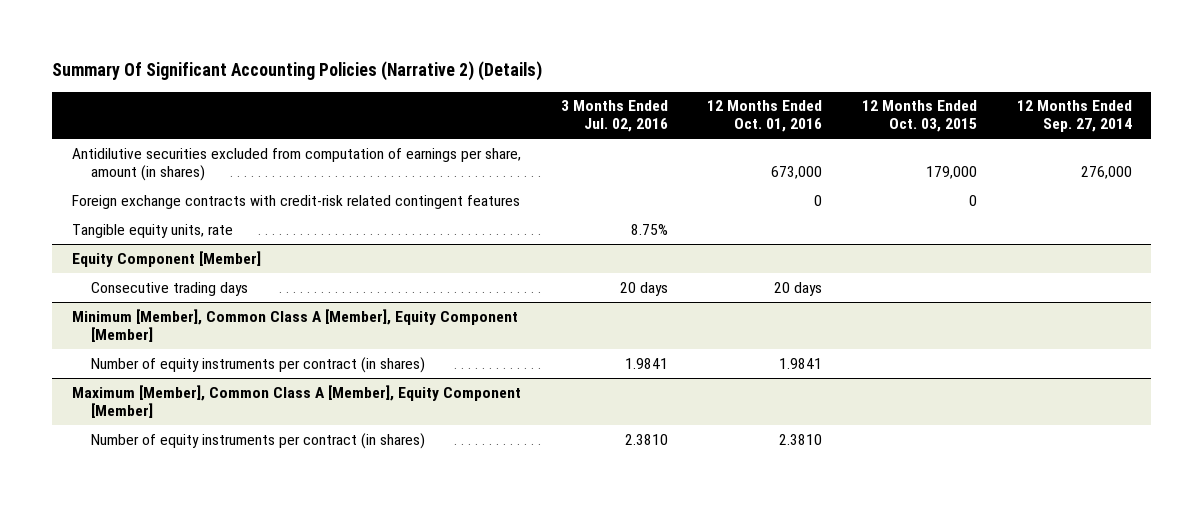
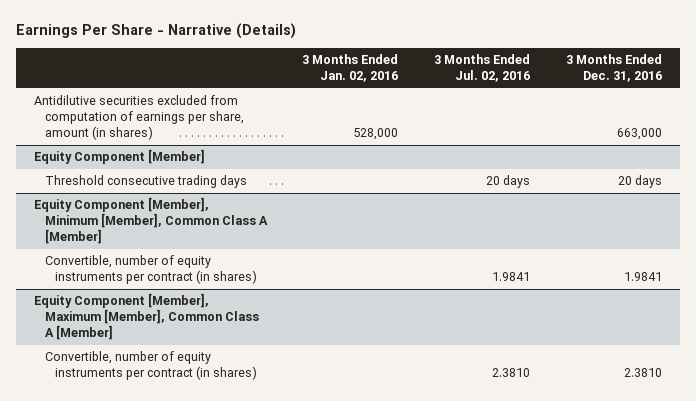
- Summary Of Significant Accounting Policies (Narrative 2) (Details)
+ Earnings Per Share - Narrative (Details)
- | 3 Months Ended Jul. 02, 2016 | 12 Months Ended Oct. 01, 2016 | 12 Months Ended Oct. 03, 2015 | 12 Months Ended Sep. 27, 2014
+ | 3 Months Ended Jan. 02, 2016 | 3 Months Ended Jul. 02, 2016 | 3 Months Ended Dec. 31, 2016
- Foreign exchange contracts with credit-risk related contingent features | | 0 | 0 |
- Tangible equity units, rate | 8.75% | | |
@ Equity Component [Member]
- Consecutive trading days | 20 days | 20 days | |
- Minimum [Member], Common Class A [Member], Equity Component [Member]
- Number of equity instruments per contract (in shares) | 1.9841 | 1.9841 | |
- Maximum [Member], Common Class A [Member], Equity Component [Member]
- Number of equity instruments per contract (in shares) | 2.3810 | 2.3810 | |
@ Equity Component [Member]
+ Threshold consecutive trading days | | 20 days | 20 days
+ Equity Component [Member], Minimum [Member], Common Class A [Member]
+ Convertible, number of equity instruments per contract (in shares) | | 1.9841 | 1.9841
+ Equity Component [Member], Maximum [Member], Common Class A [Member]
+ Convertible, number of equity instruments per contract (in shares) | | 2.3810 | 2.3810

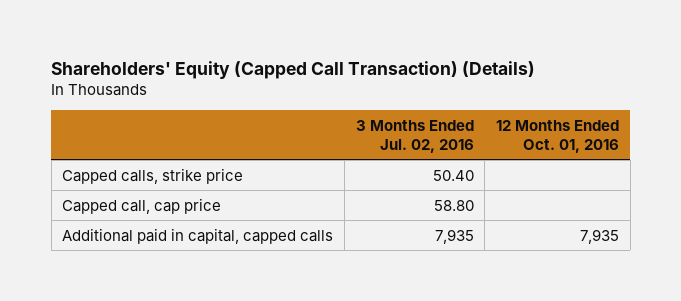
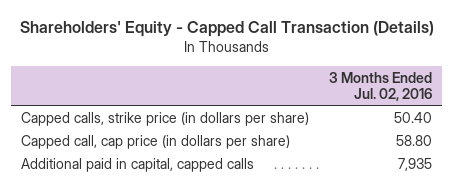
- Shareholders' Equity (Capped Call Transaction) (Details)
+ Shareholders' Equity - Capped Call Transaction (Details)
- | 3 Months Ended Jul. 02, 2016 | 12 Months Ended Oct. 01, 2016
+ | 3 Months Ended Jul. 02, 2016
- Capped calls, strike price | 50.40 |
- Capped call, cap price | 58.80 |
+ Capped calls, strike price (in dollars per share) | 50.40
+ Capped call, cap price (in dollars per share) | 58.80

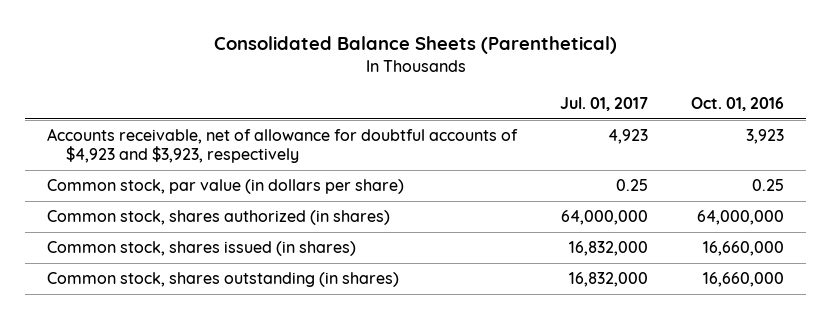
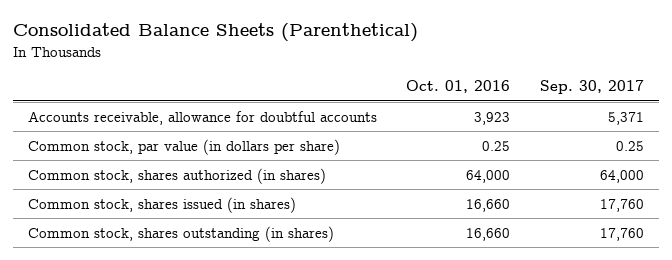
- | Jul. 01, 2017 | Oct. 01, 2016
+ | Oct. 01, 2016 | Sep. 30, 2017
- Accounts receivable, net of allowance for doubtful accounts of $4,923 and $3,923, respectively | 4,923 | 3,923
+ Accounts receivable, allowance for doubtful accounts | 3,923 | 5,371
- Common stock, shares authorized (in shares) | 64,000,000 | 64,000,000
- Common stock, shares issued (in shares) | 16,832,000 | 16,660,000
- Common stock, shares outstanding (in shares) | 16,832,000 | 16,660,000
+ Common stock, shares authorized (in shares) | 64,000 | 64,000
+ Common stock, shares issued (in shares) | 16,660 | 17,760
+ Common stock, shares outstanding (in shares) | 16,660 | 17,760

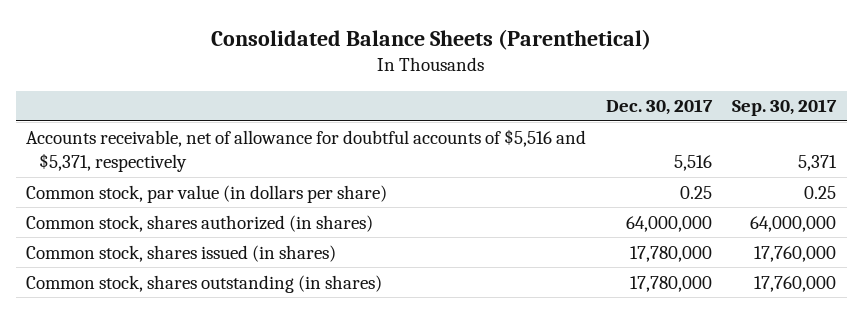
- | Oct. 01, 2016 | Sep. 30, 2017
+ | Dec. 30, 2017 | Sep. 30, 2017
- Accounts receivable, allowance for doubtful accounts | 3,923 | 5,371
+ Accounts receivable, net of allowance for doubtful accounts of $5,516 and $5,371, respectively | 5,516 | 5,371
- Common stock, shares authorized (in shares) | 64,000 | 64,000
- Common stock, shares issued (in shares) | 16,660 | 17,760
- Common stock, shares outstanding (in shares) | 16,660 | 17,760
+ Common stock, shares authorized (in shares) | 64,000,000 | 64,000,000
+ Common stock, shares issued (in shares) | 17,780,000 | 17,760,000
+ Common stock, shares outstanding (in shares) | 17,780,000 | 17,760,000

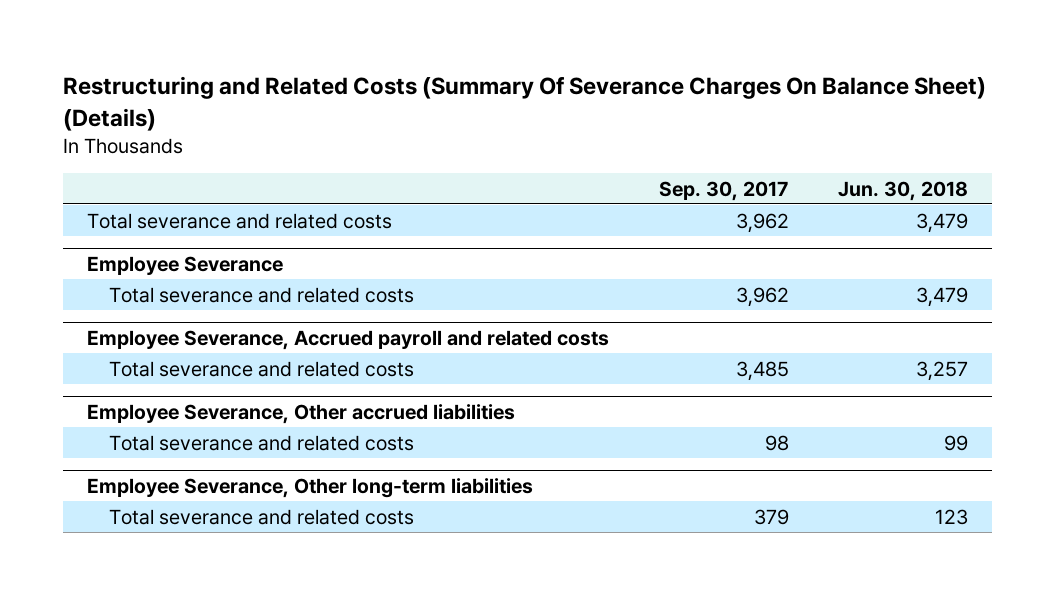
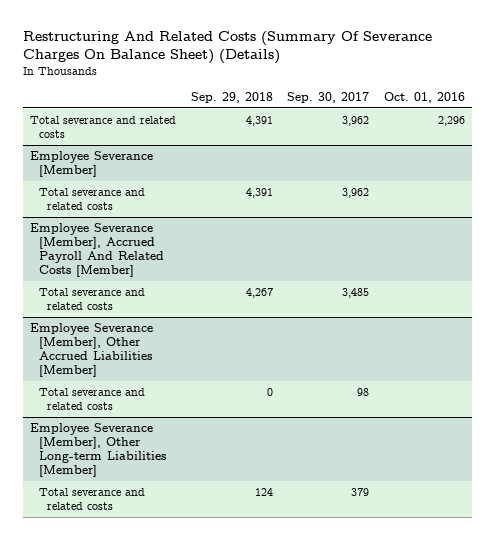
- Restructuring and Related Costs (Summary Of Severance Charges On Balance Sheet) (Details)
+ Restructuring And Related Costs (Summary Of Severance Charges On Balance Sheet) (Details)
- | Sep. 30, 2017 | Jun. 30, 2018
+ | Sep. 29, 2018 | Sep. 30, 2017 | Oct. 01, 2016
- Employee Severance
+ Employee Severance [Member]
- Employee Severance, Accrued payroll and related costs
+ Employee Severance [Member], Accrued Payroll And Related Costs [Member]
- Employee Severance, Other accrued liabilities
+ Employee Severance [Member], Other Accrued Liabilities [Member]
- Employee Severance, Other long-term liabilities
+ Employee Severance [Member], Other Long-term Liabilities [Member]

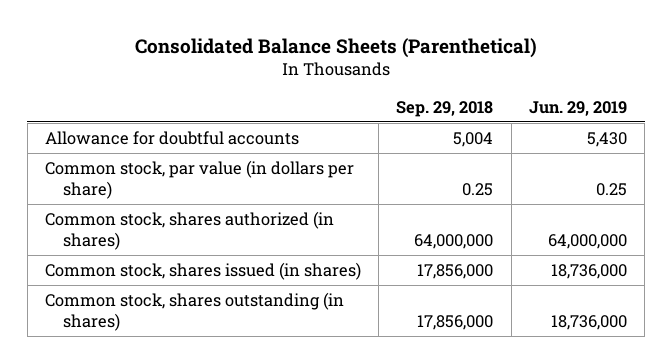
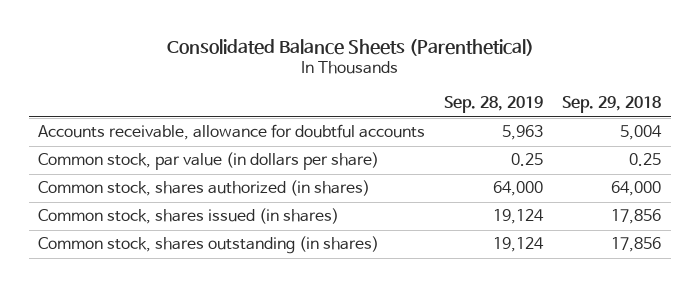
- | Sep. 29, 2018 | Jun. 29, 2019
+ | Sep. 28, 2019 | Sep. 29, 2018
- Allowance for doubtful accounts | 5,004 | 5,430
+ Accounts receivable, allowance for doubtful accounts | 5,963 | 5,004
- Common stock, shares authorized (in shares) | 64,000,000 | 64,000,000
- Common stock, shares issued (in shares) | 17,856,000 | 18,736,000
- Common stock, shares outstanding (in shares) | 17,856,000 | 18,736,000
+ Common stock, shares authorized (in shares) | 64,000 | 64,000
+ Common stock, shares issued (in shares) | 19,124 | 17,856
+ Common stock, shares outstanding (in shares) | 19,124 | 17,856

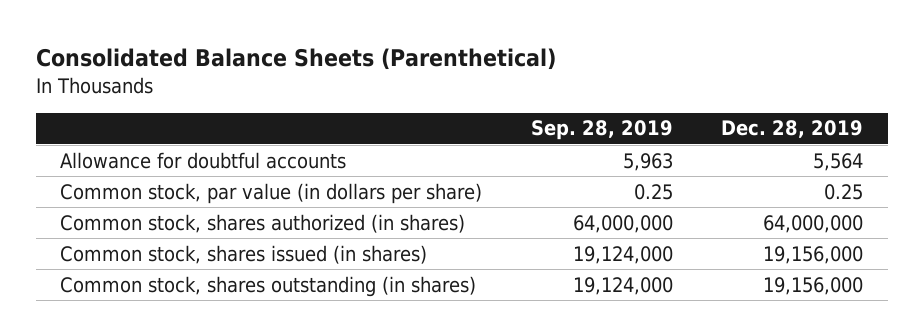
- | Sep. 28, 2019 | Sep. 29, 2018
+ | Sep. 28, 2019 | Dec. 28, 2019
- Accounts receivable, allowance for doubtful accounts | 5,963 | 5,004
+ Allowance for doubtful accounts | 5,963 | 5,564
- Common stock, shares authorized (in shares) | 64,000 | 64,000
- Common stock, shares issued (in shares) | 19,124 | 17,856
- Common stock, shares outstanding (in shares) | 19,124 | 17,856
+ Common stock, shares authorized (in shares) | 64,000,000 | 64,000,000
+ Common stock, shares issued (in shares) | 19,124,000 | 19,156,000
+ Common stock, shares outstanding (in shares) | 19,124,000 | 19,156,000

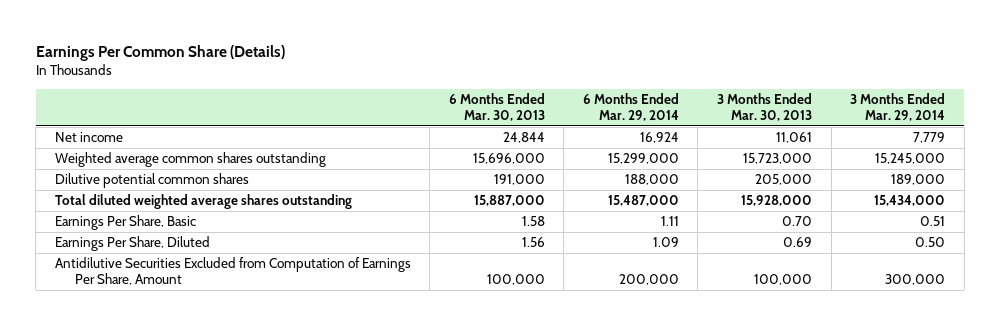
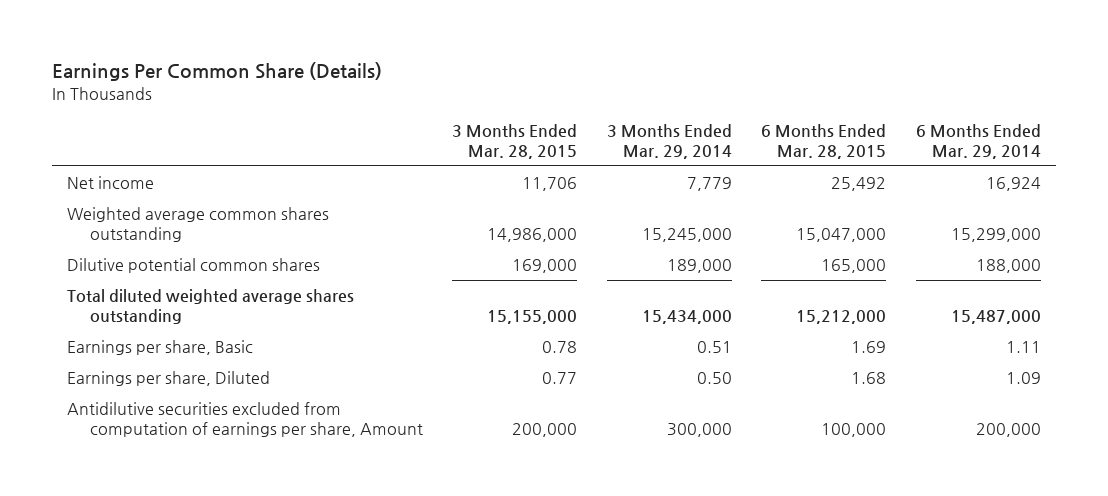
- | 6 Months Ended Mar. 30, 2013 | 6 Months Ended Mar. 29, 2014 | 3 Months Ended Mar. 30, 2013 | 3 Months Ended Mar. 29, 2014
+ | 3 Months Ended Mar. 28, 2015 | 3 Months Ended Mar. 29, 2014 | 6 Months Ended Mar. 28, 2015 | 6 Months Ended Mar. 29, 2014
- Earnings Per Share, Basic | 1.58 | 1.11 | 0.70 | 0.51
- Earnings Per Share, Diluted | 1.56 | 1.09 | 0.69 | 0.50
- Antidilutive Securities Excluded from Computation of Earnings Per Share, Amount | 100,000 | 200,000 | 100,000 | 300,000
+ Earnings per share, Basic | 0.78 | 0.51 | 1.69 | 1.11
+ Earnings per share, Diluted | 0.77 | 0.50 | 1.68 | 1.09
+ Antidilutive securities excluded from computation of earnings per share, Amount | 200,000 | 300,000 | 100,000 | 200,000

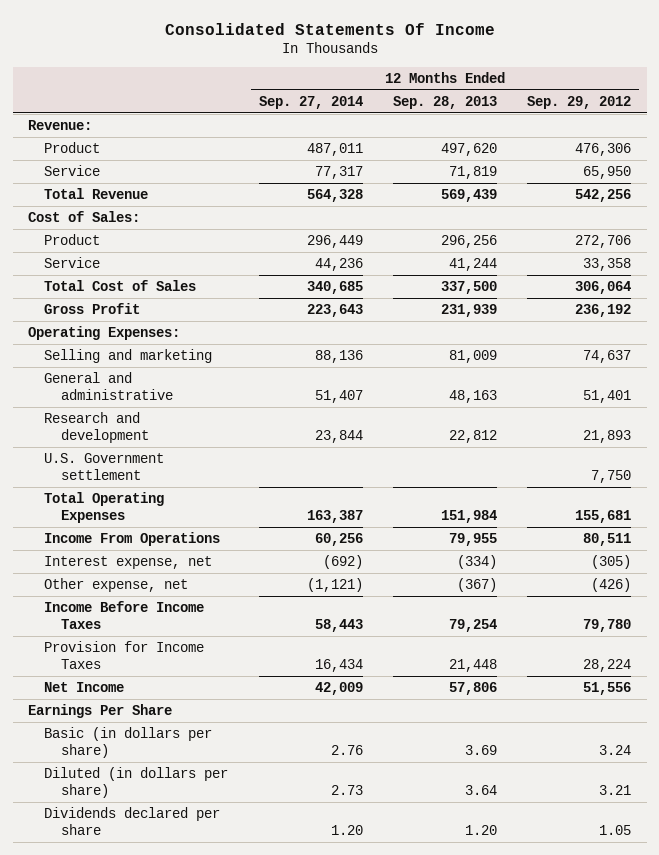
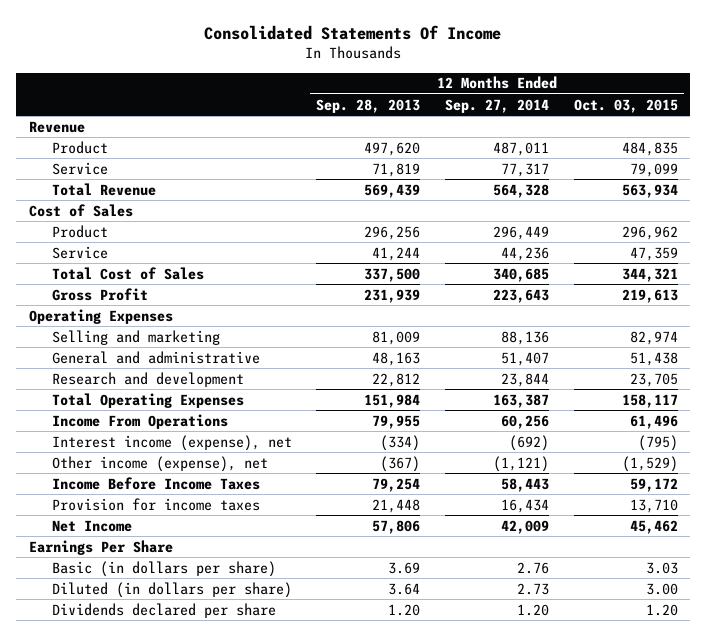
- | 12 Months Ended Sep. 27, 2014 | 12 Months Ended Sep. 28, 2013 | 12 Months Ended Sep. 29, 2012
+ | 12 Months Ended Sep. 28, 2013 | 12 Months Ended Sep. 27, 2014 | 12 Months Ended Oct. 03, 2015
- Revenue:
+ Revenue
- Cost of Sales:
+ Cost of Sales
- Operating Expenses:
+ Operating Expenses
- U.S. Government settlement | | | 7,750
- Interest expense, net | (692) | (334) | (305)
- Other expense, net | (1,121) | (367) | (426)
+ Interest income (expense), net | (334) | (692) | (795)
+ Other income (expense), net | (367) | (1,121) | (1,529)
- Provision for Income Taxes | 16,434 | 21,448 | 28,224
+ Provision for income taxes | 21,448 | 16,434 | 13,710

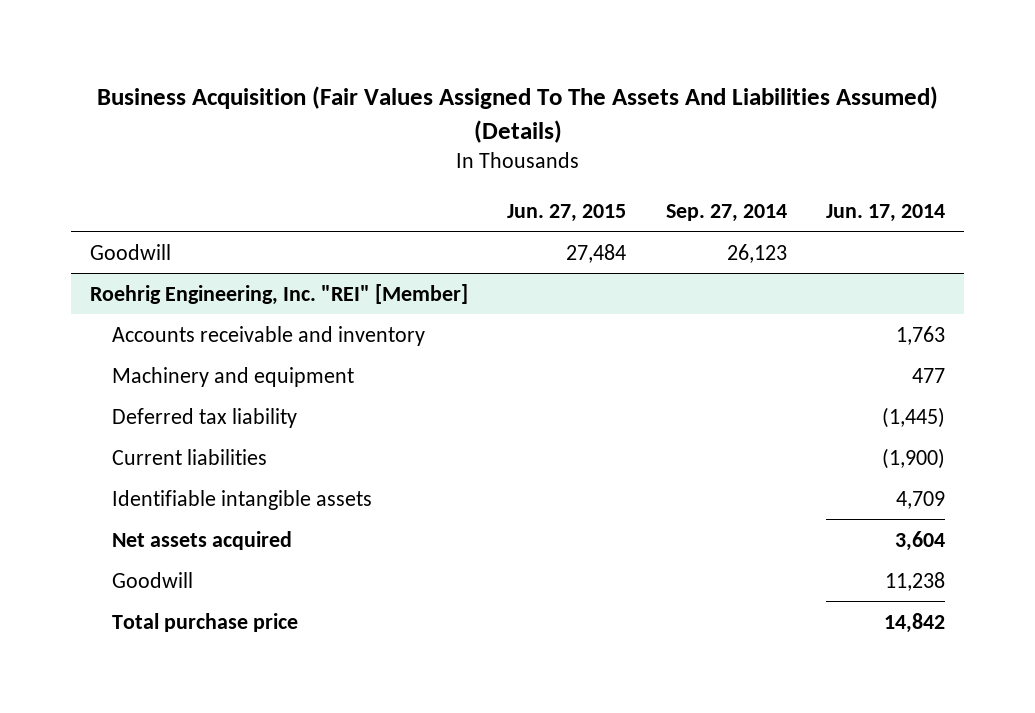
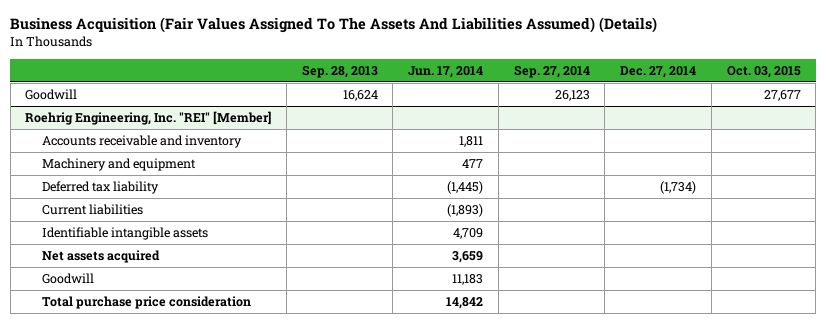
- | Jun. 27, 2015 | Sep. 27, 2014 | Jun. 17, 2014
+ | Sep. 28, 2013 | Jun. 17, 2014 | Sep. 27, 2014 | Dec. 27, 2014 | Oct. 03, 2015
@ Roehrig Engineering, Inc. "REI" [Member]
- Accounts receivable and inventory | | | 1,763
+ Accounts receivable and inventory | | 1,811 | | |
- Current liabilities | | | (1,900)
+ Current liabilities | | (1,893) | | |
- Net assets acquired | | | 3,604
- Goodwill | | | 11,238
- Total purchase price | | | 14,842
+ Net assets acquired | | 3,659 | | |
+ Goodwill | | 11,183 | | |
+ Total purchase price consideration | | 14,842 | | |

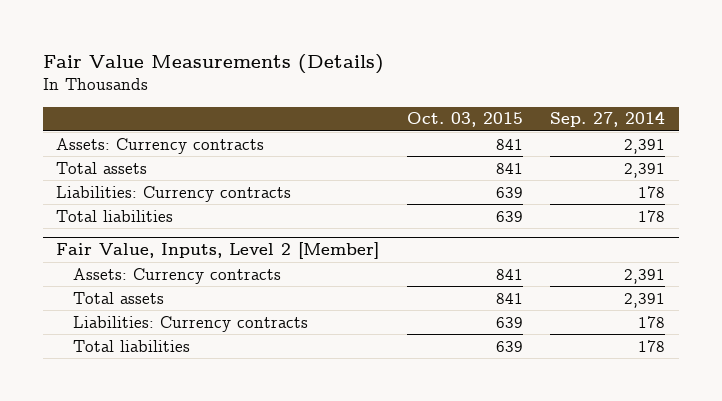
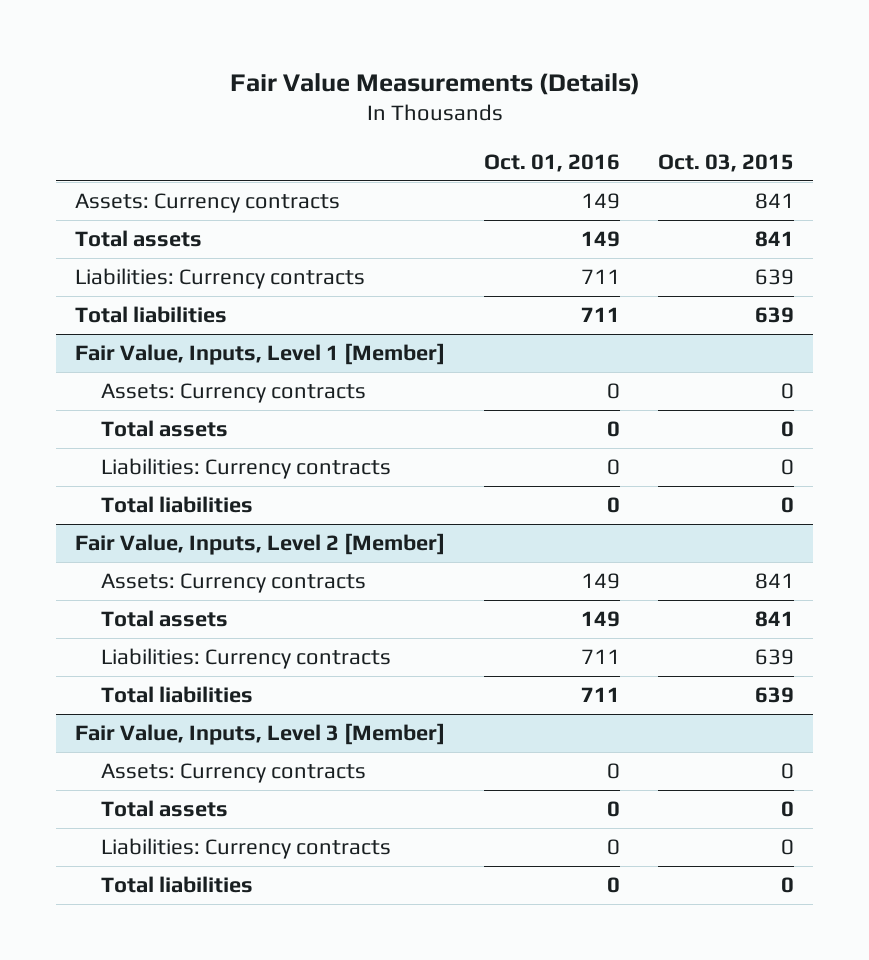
- | Oct. 03, 2015 | Sep. 27, 2014
+ | Oct. 01, 2016 | Oct. 03, 2015
+ Fair Value, Inputs, Level 1 [Member]
+ Assets: Currency contracts | 0 | 0
+ Total assets | 0 | 0
+ Liabilities: Currency contracts | 0 | 0
+ Total liabilities | 0 | 0
+ Fair Value, Inputs, Level 3 [Member]
+ Assets: Currency contracts | 0 | 0
+ Total assets | 0 | 0
+ Liabilities: Currency contracts | 0 | 0
+ Total liabilities | 0 | 0

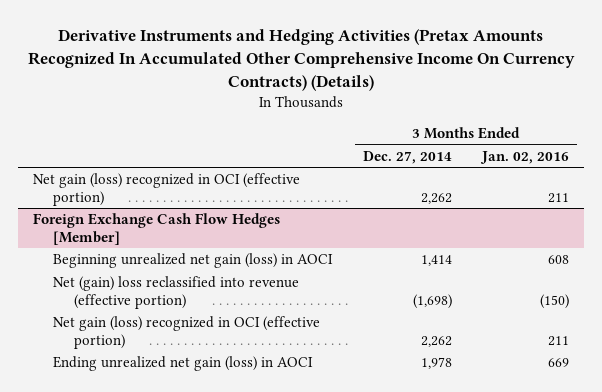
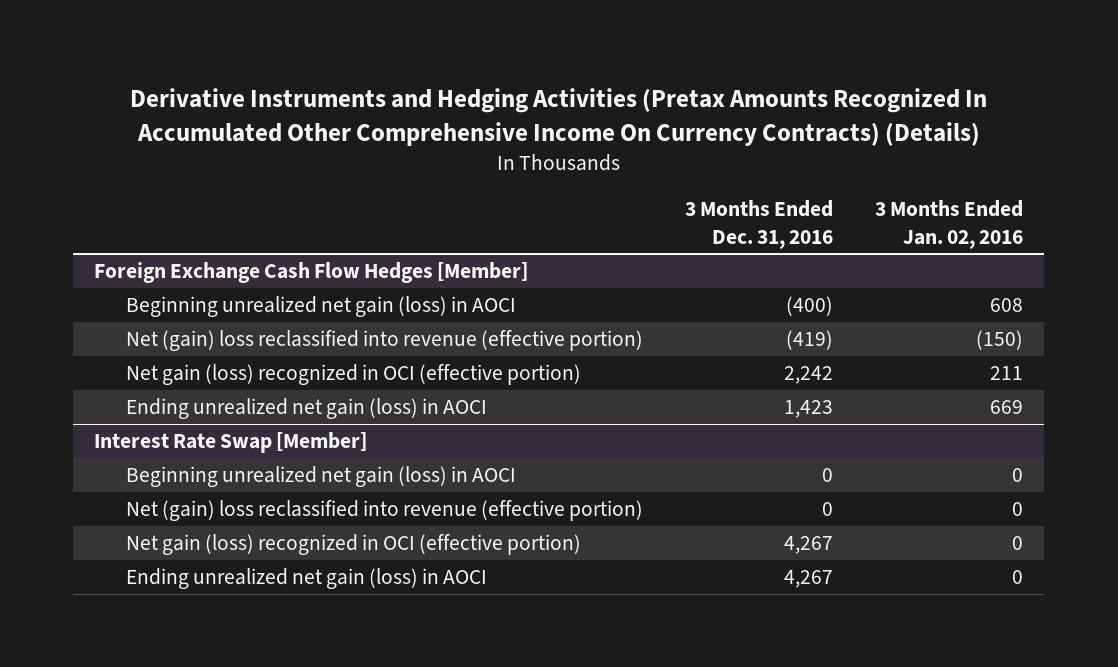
- | 3 Months Ended Dec. 27, 2014 | 3 Months Ended Jan. 02, 2016
+ | 3 Months Ended Dec. 31, 2016 | 3 Months Ended Jan. 02, 2016
- Net gain (loss) recognized in OCI (effective portion) | 2,262 | 211
+ Interest Rate Swap [Member]
+ Beginning unrealized net gain (loss) in AOCI | 0 | 0
+ Net (gain) loss reclassified into revenue (effective portion) | 0 | 0
+ Net gain (loss) recognized in OCI (effective portion) | 4,267 | 0
+ Ending unrealized net gain (loss) in AOCI | 4,267 | 0

